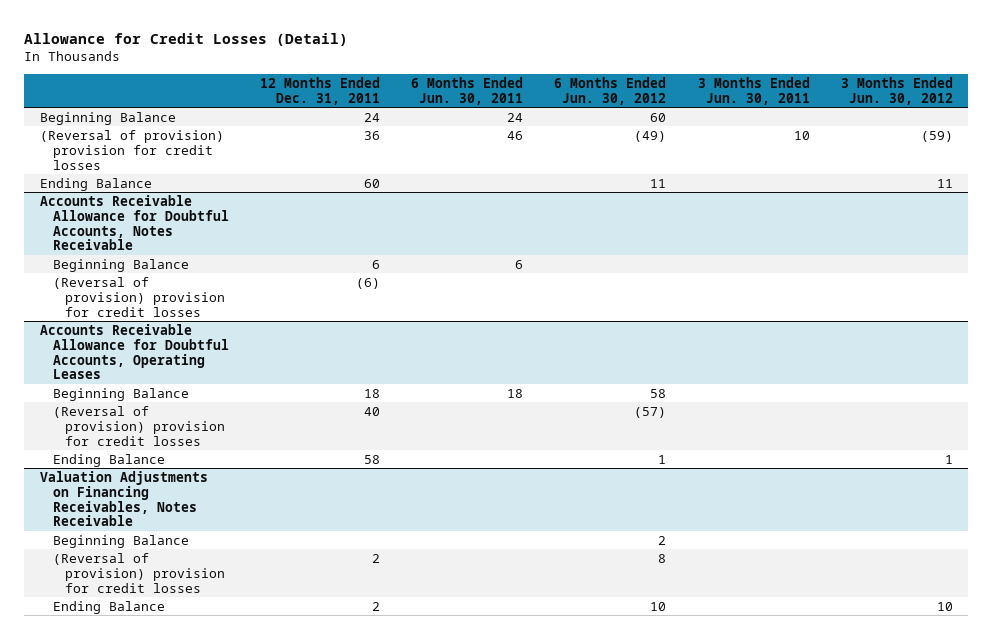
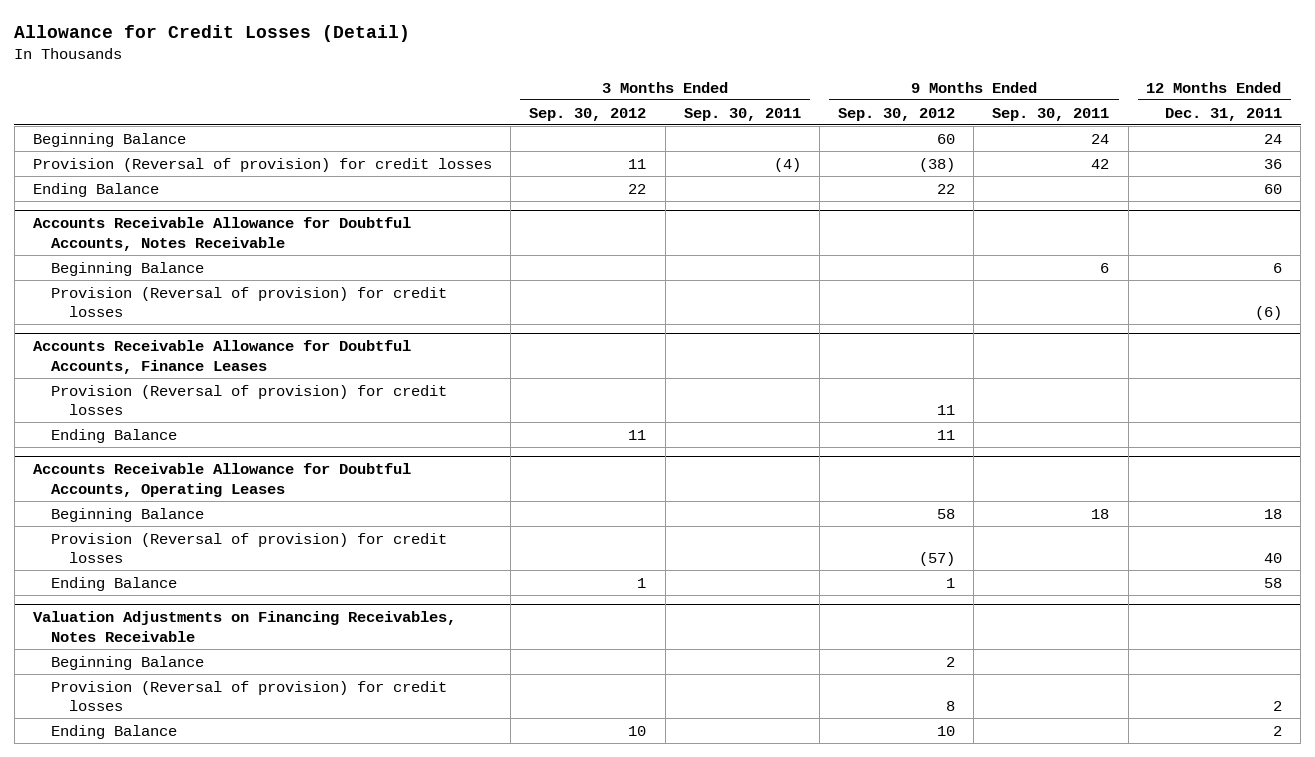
- | 12 Months Ended Dec. 31, 2011 | 6 Months Ended Jun. 30, 2011 | 6 Months Ended Jun. 30, 2012 | 3 Months Ended Jun. 30, 2011 | 3 Months Ended Jun. 30, 2012
+ | 3 Months Ended Sep. 30, 2012 | 3 Months Ended Sep. 30, 2011 | 9 Months Ended Sep. 30, 2012 | 9 Months Ended Sep. 30, 2011 | 12 Months Ended Dec. 31, 2011
- (Reversal of provision) provision for credit losses | 36 | 46 | (49) | 10 | (59)
+ Provision (Reversal of provision) for credit losses | 11 | (4) | (38) | 42 | 36
@ Accounts Receivable Allowance for Doubtful Accounts, Notes Receivable
- (Reversal of provision) provision for credit losses | (6) | | | |
+ Provision (Reversal of provision) for credit losses | | | | | (6)
+ Accounts Receivable Allowance for Doubtful Accounts, Finance Leases
+ Provision (Reversal of provision) for credit losses | | | 11 | |
+ Ending Balance | 11 | | 11 | |
@ Accounts Receivable Allowance for Doubtful Accounts, Operating Leases
- (Reversal of provision) provision for credit losses | 40 | | (57) | |
+ Provision (Reversal of provision) for credit losses | | | (57) | | 40
@ Valuation Adjustments on Financing Receivables, Notes Receivable
- (Reversal of provision) provision for credit losses | 2 | | 8 | |
+ Provision (Reversal of provision) for credit losses | | | 8 | | 2

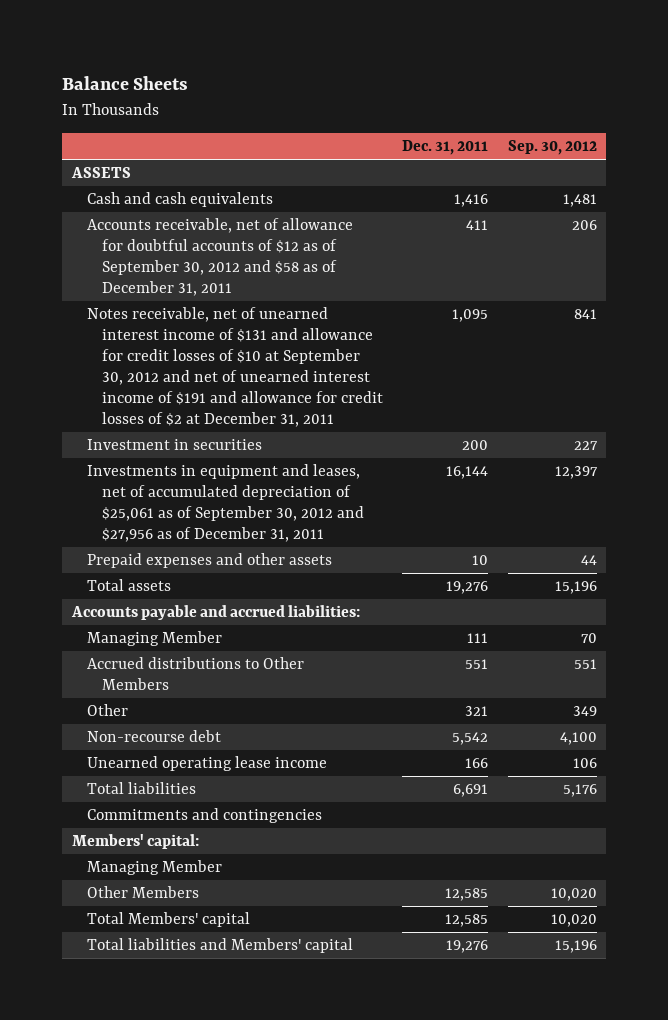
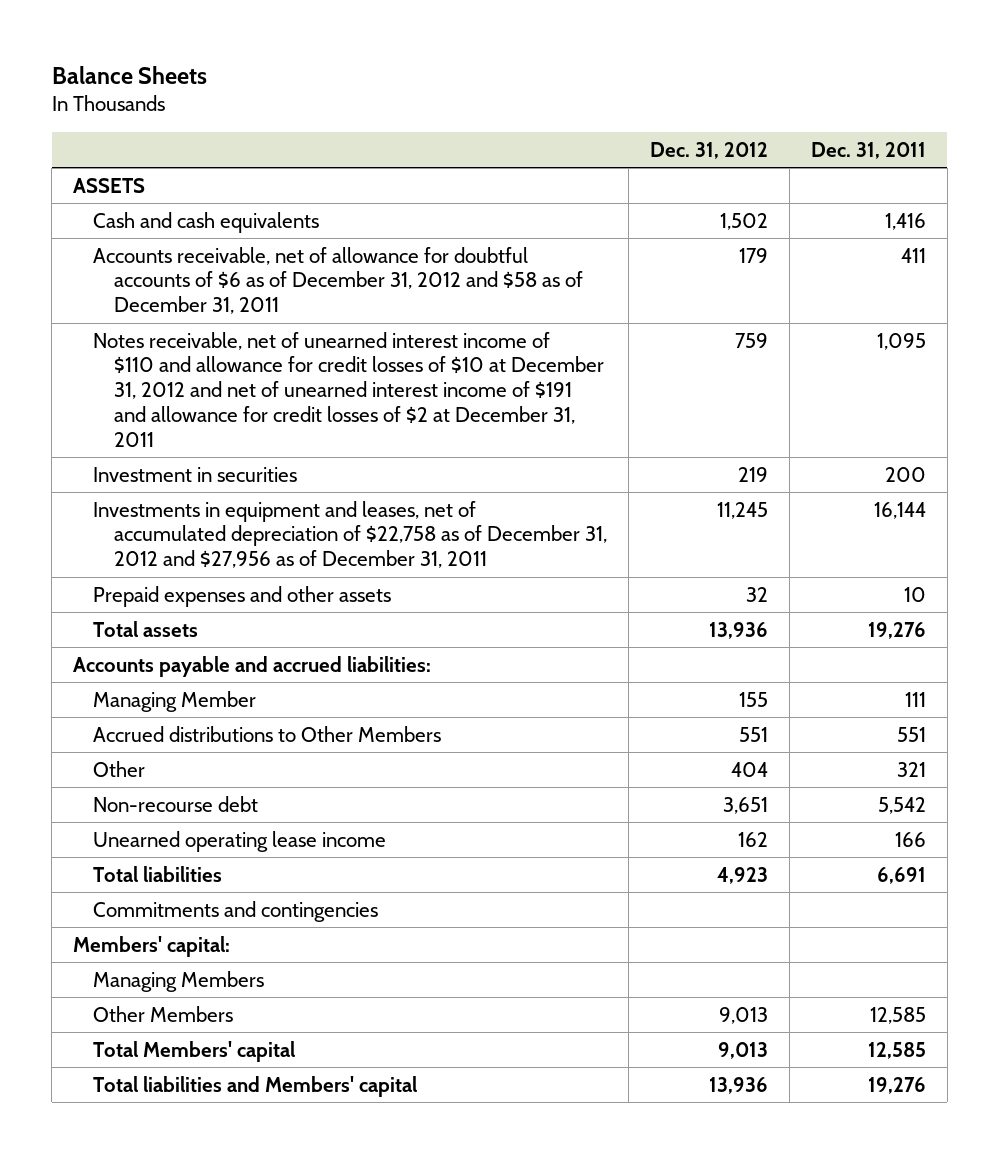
- | Dec. 31, 2011 | Sep. 30, 2012
+ | Dec. 31, 2012 | Dec. 31, 2011
- Accounts receivable, net of allowance for doubtful accounts of $12 as of September 30, 2012 and $58 as of December 31, 2011 | 411 | 206
- Notes receivable, net of unearned interest income of $131 and allowance for credit losses of $10 at September 30, 2012 and net of unearned interest income of $191 and allowance for credit losses of $2 at December 31, 2011 | 1,095 | 841
+ Accounts receivable, net of allowance for doubtful accounts of $6 as of December 31, 2012 and $58 as of December 31, 2011 | 179 | 411
+ Notes receivable, net of unearned interest income of $110 and allowance for credit losses of $10 at December 31, 2012 and net of unearned interest income of $191 and allowance for credit losses of $2 at December 31, 2011 | 759 | 1,095
- Investments in equipment and leases, net of accumulated depreciation of $25,061 as of September 30, 2012 and $27,956 as of December 31, 2011 | 16,144 | 12,397
+ Investments in equipment and leases, net of accumulated depreciation of $22,758 as of December 31, 2012 and $27,956 as of December 31, 2011 | 11,245 | 16,144
- Managing Member
+ Managing Members

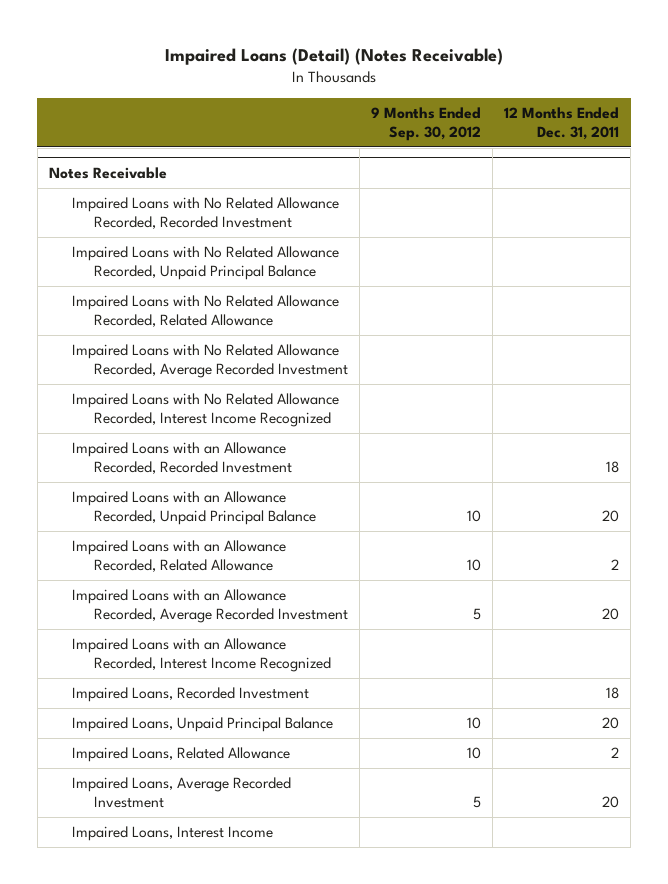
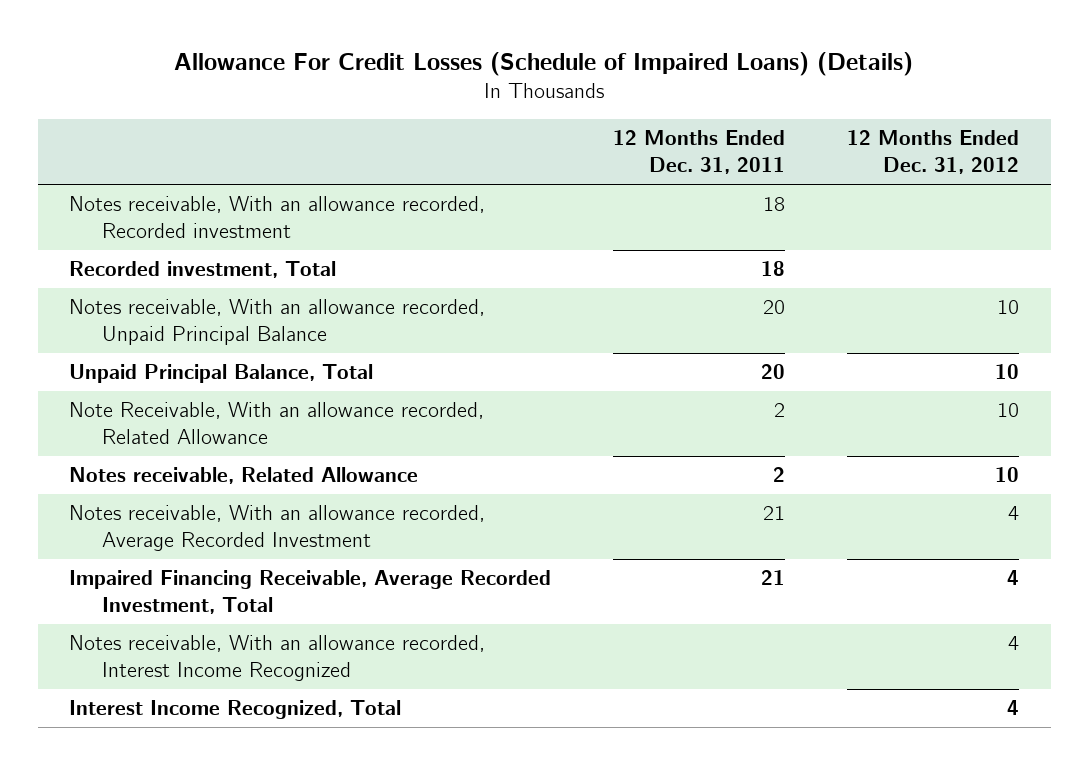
- Impaired Loans (Detail) (Notes Receivable)
+ Allowance For Credit Losses (Schedule of Impaired Loans) (Details)
- | 9 Months Ended Sep. 30, 2012 | 12 Months Ended Dec. 31, 2011
+ | 12 Months Ended Dec. 31, 2011 | 12 Months Ended Dec. 31, 2012
- Notes Receivable
- Impaired Loans with No Related Allowance Recorded, Recorded Investment
- Impaired Loans with No Related Allowance Recorded, Unpaid Principal Balance
- Impaired Loans with No Related Allowance Recorded, Related Allowance
- Impaired Loans with No Related Allowance Recorded, Average Recorded Investment
- Impaired Loans with No Related Allowance Recorded, Interest Income Recognized
- Impaired Loans with an Allowance Recorded, Recorded Investment | | 18
- Impaired Loans with an Allowance Recorded, Unpaid Principal Balance | 10 | 20
- Impaired Loans with an Allowance Recorded, Related Allowance | 10 | 2
- Impaired Loans with an Allowance Recorded, Average Recorded Investment | 5 | 20
- Impaired Loans with an Allowance Recorded, Interest Income Recognized
- Impaired Loans, Recorded Investment | | 18
- Impaired Loans, Unpaid Principal Balance | 10 | 20
- Impaired Loans, Related Allowance | 10 | 2
- Impaired Loans, Average Recorded Investment | 5 | 20
- Impaired Loans, Interest Income
+ Notes receivable, With an allowance recorded, Recorded investment | 18 |
+ Recorded investment, Total | 18 |
+ Notes receivable, With an allowance recorded, Unpaid Principal Balance | 20 | 10
+ Unpaid Principal Balance, Total | 20 | 10
+ Note Receivable, With an allowance recorded, Related Allowance | 2 | 10
+ Notes receivable, Related Allowance | 2 | 10
+ Notes receivable, With an allowance recorded, Average Recorded Investment | 21 | 4
+ Impaired Financing Receivable, Average Recorded Investment, Total | 21 | 4
+ Notes receivable, With an allowance recorded, Interest Income Recognized | | 4
+ Interest Income Recognized, Total | | 4

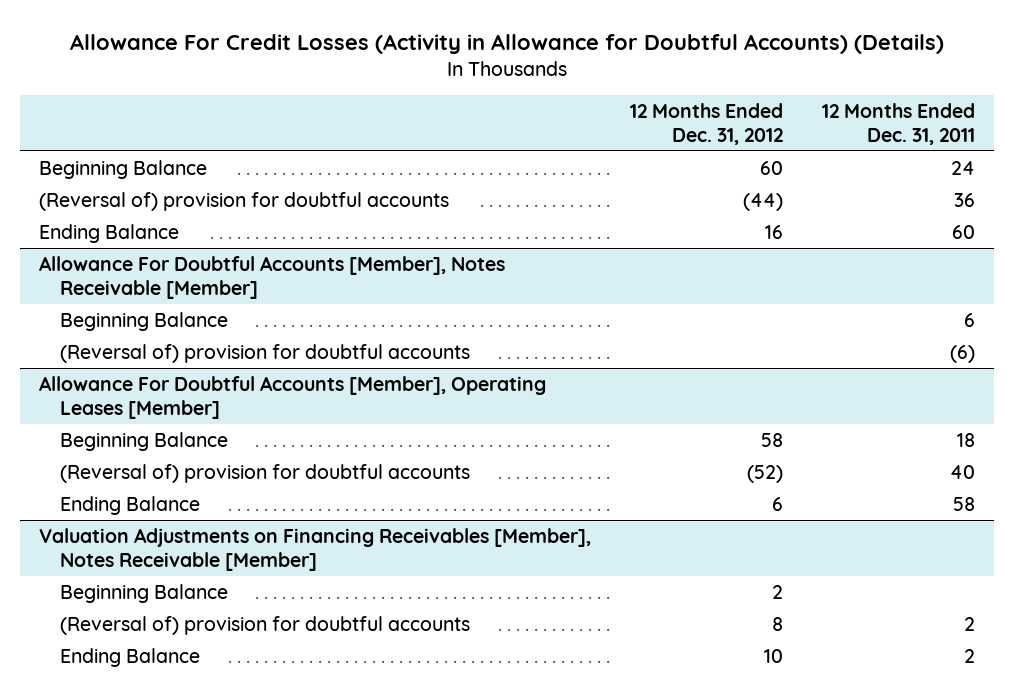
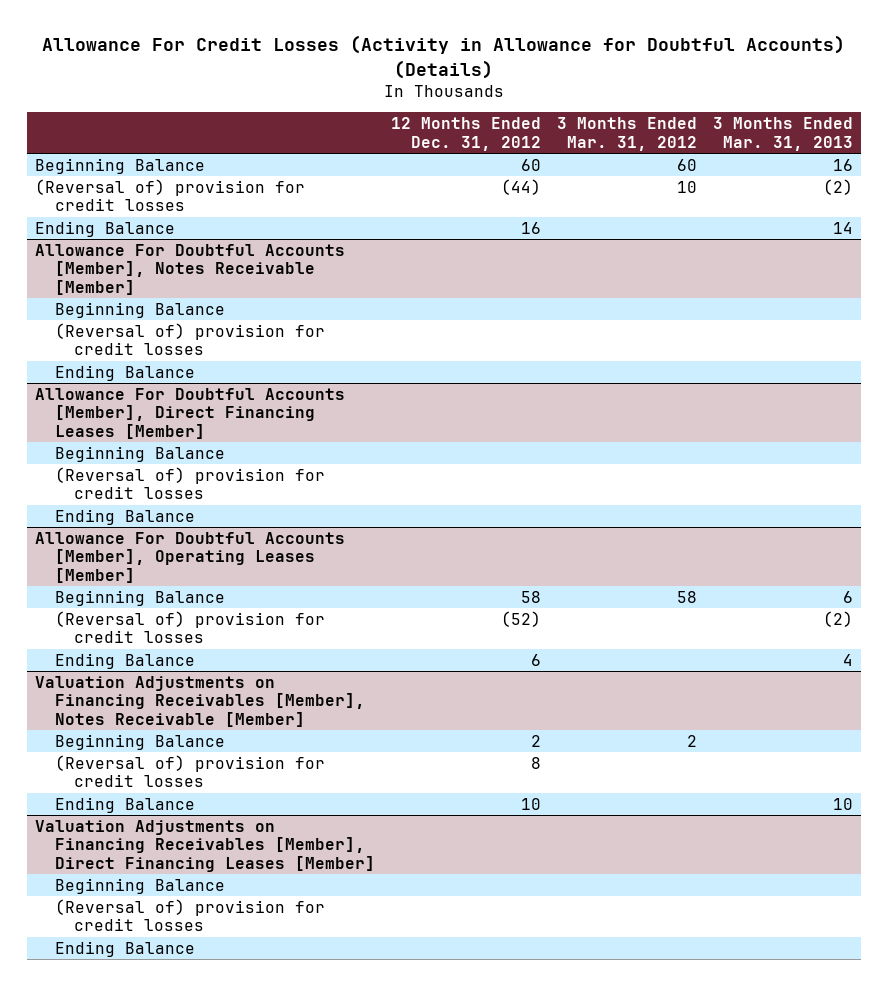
- | 12 Months Ended Dec. 31, 2012 | 12 Months Ended Dec. 31, 2011
+ | 12 Months Ended Dec. 31, 2012 | 3 Months Ended Mar. 31, 2012 | 3 Months Ended Mar. 31, 2013
- (Reversal of) provision for doubtful accounts | (44) | 36
+ (Reversal of) provision for credit losses | (44) | 10 | (2)
@ Allowance For Doubtful Accounts [Member], Notes Receivable [Member]
- (Reversal of) provision for doubtful accounts | | (6)
+ (Reversal of) provision for credit losses
+ Ending Balance
+ Allowance For Doubtful Accounts [Member], Direct Financing Leases [Member]
+ Beginning Balance
+ (Reversal of) provision for credit losses
+ Ending Balance
@ Allowance For Doubtful Accounts [Member], Operating Leases [Member]
- (Reversal of) provision for doubtful accounts | (52) | 40
+ (Reversal of) provision for credit losses | (52) | | (2)
@ Valuation Adjustments on Financing Receivables [Member], Notes Receivable [Member]
- (Reversal of) provision for doubtful accounts | 8 | 2
+ (Reversal of) provision for credit losses | 8 | |
+ Valuation Adjustments on Financing Receivables [Member], Direct Financing Leases [Member]
+ Beginning Balance
+ (Reversal of) provision for credit losses
+ Ending Balance

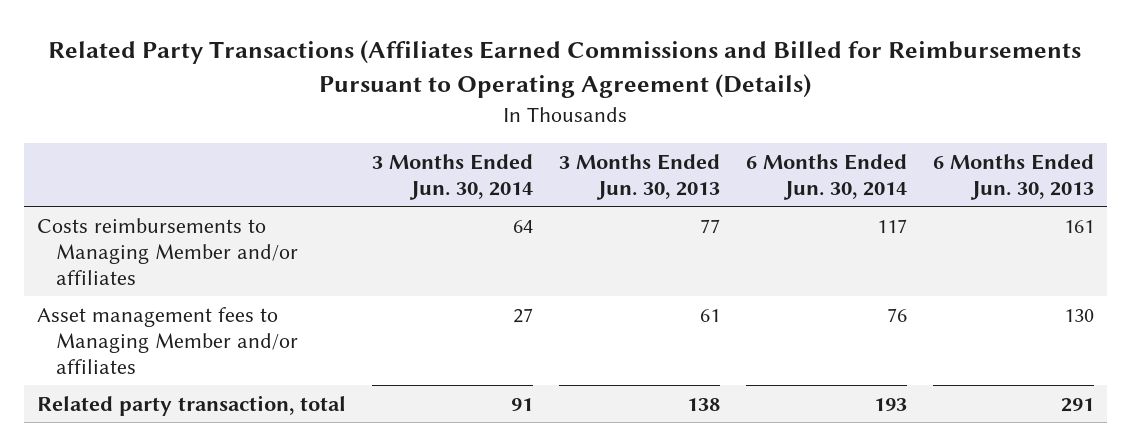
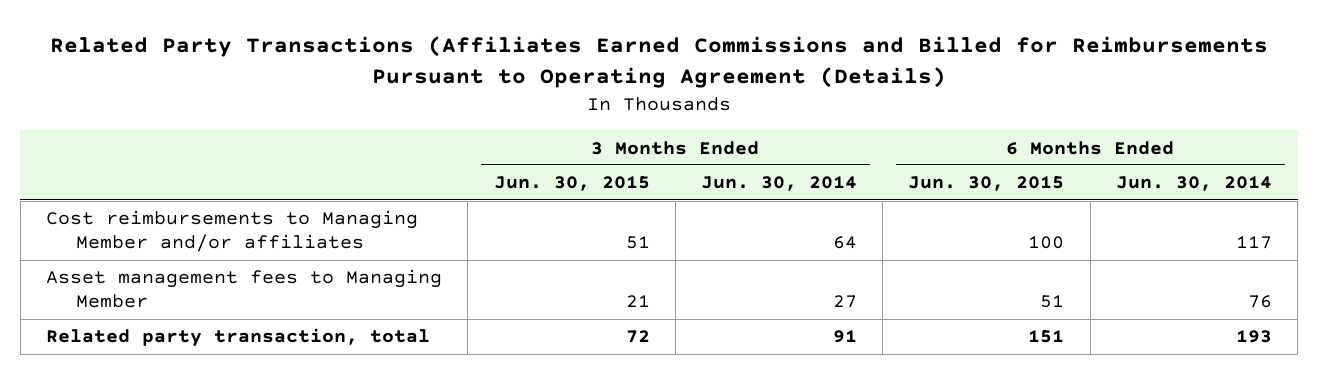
- | 3 Months Ended Jun. 30, 2014 | 3 Months Ended Jun. 30, 2013 | 6 Months Ended Jun. 30, 2014 | 6 Months Ended Jun. 30, 2013
+ | 3 Months Ended Jun. 30, 2015 | 3 Months Ended Jun. 30, 2014 | 6 Months Ended Jun. 30, 2015 | 6 Months Ended Jun. 30, 2014
- Costs reimbursements to Managing Member and/or affiliates | 64 | 77 | 117 | 161
- Asset management fees to Managing Member and/or affiliates | 27 | 61 | 76 | 130
+ Cost reimbursements to Managing Member and/or affiliates | 51 | 64 | 100 | 117
+ Asset management fees to Managing Member | 21 | 27 | 51 | 76

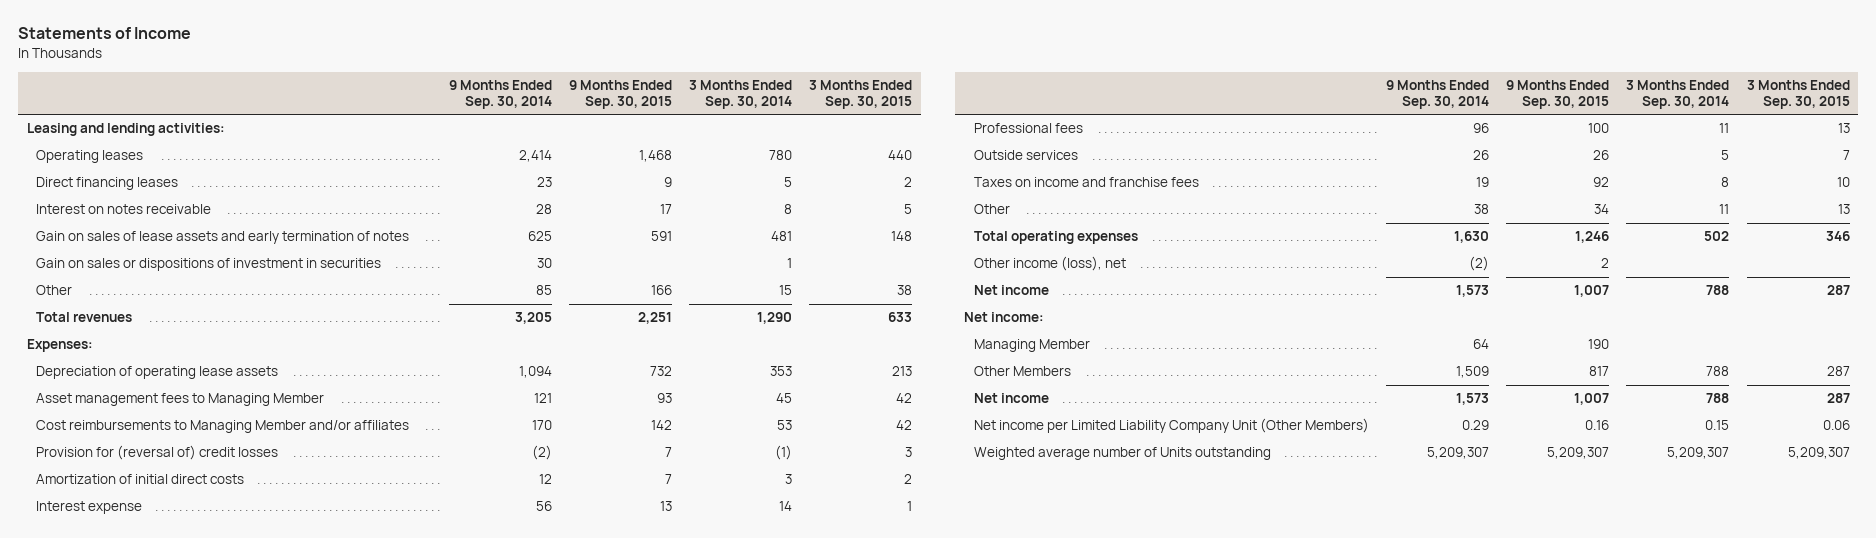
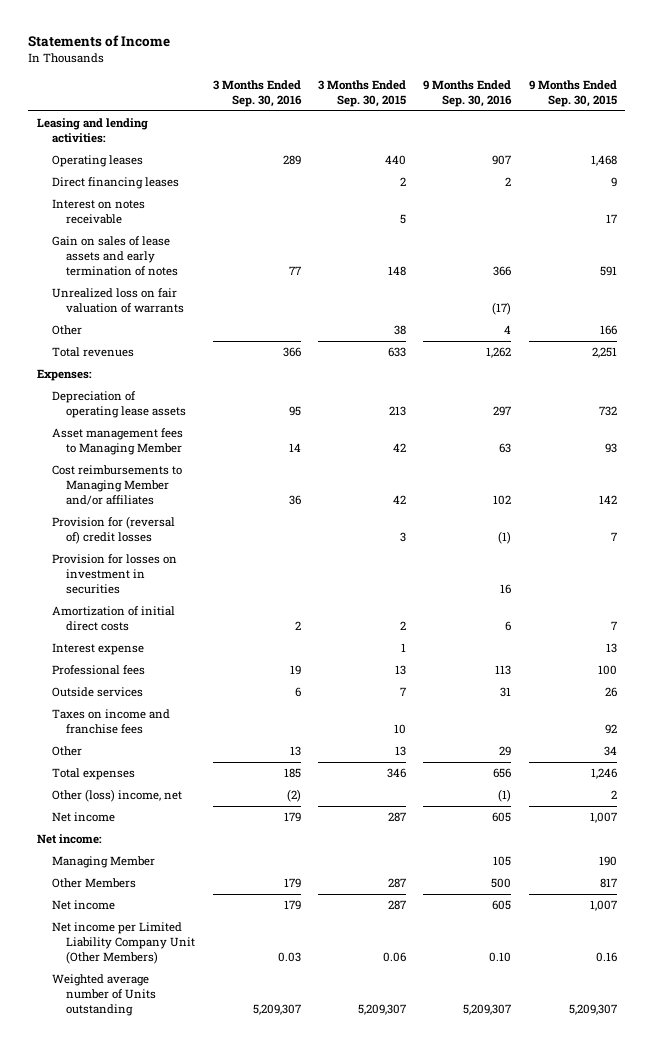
- | 9 Months Ended Sep. 30, 2014 | 9 Months Ended Sep. 30, 2015 | 3 Months Ended Sep. 30, 2014 | 3 Months Ended Sep. 30, 2015
+ | 3 Months Ended Sep. 30, 2016 | 3 Months Ended Sep. 30, 2015 | 9 Months Ended Sep. 30, 2016 | 9 Months Ended Sep. 30, 2015
- Gain on sales or dispositions of investment in securities | 30 | | 1 |
+ Unrealized loss on fair valuation of warrants | | | (17) |
+ Provision for losses on investment in securities | | | 16 |
- Total operating expenses | 1,630 | 1,246 | 502 | 346
- Other income (loss), net | (2) | 2 | |
+ Total expenses | 185 | 346 | 656 | 1,246
+ Other (loss) income, net | (2) | | (1) | 2

